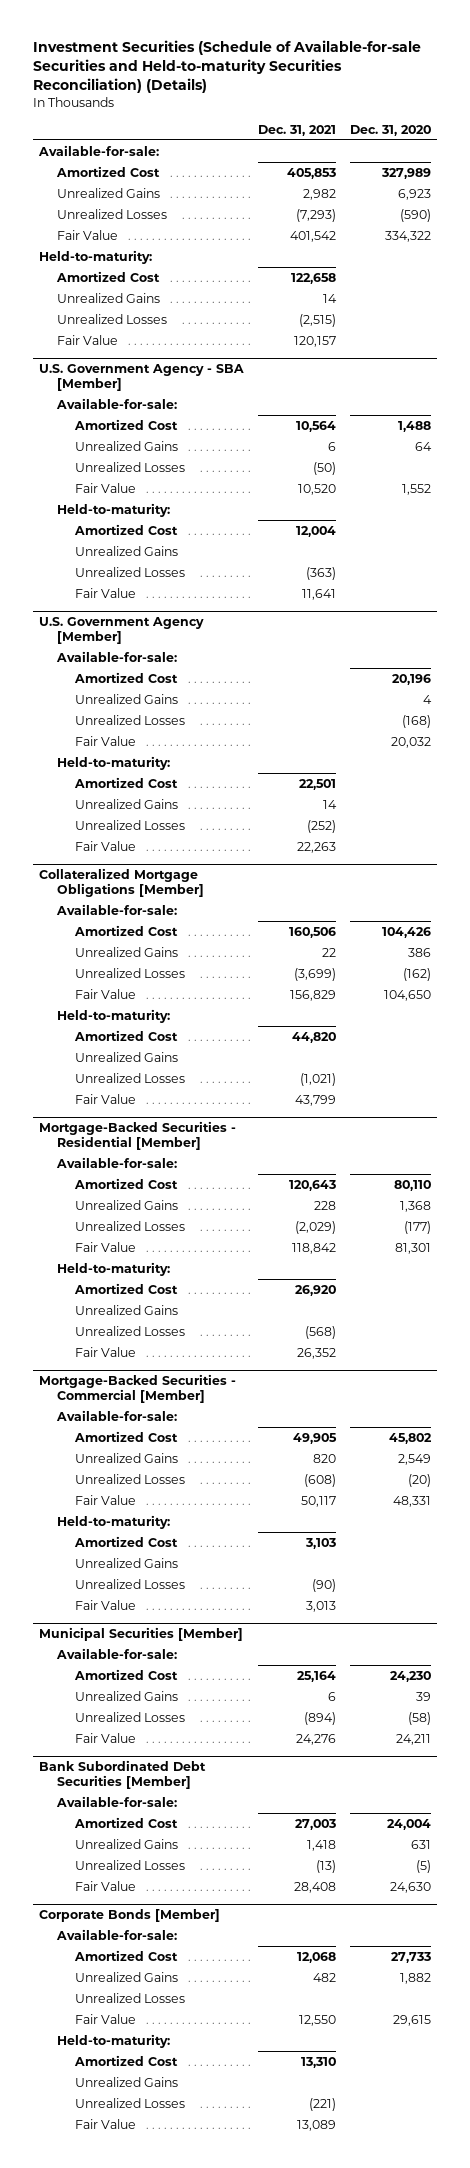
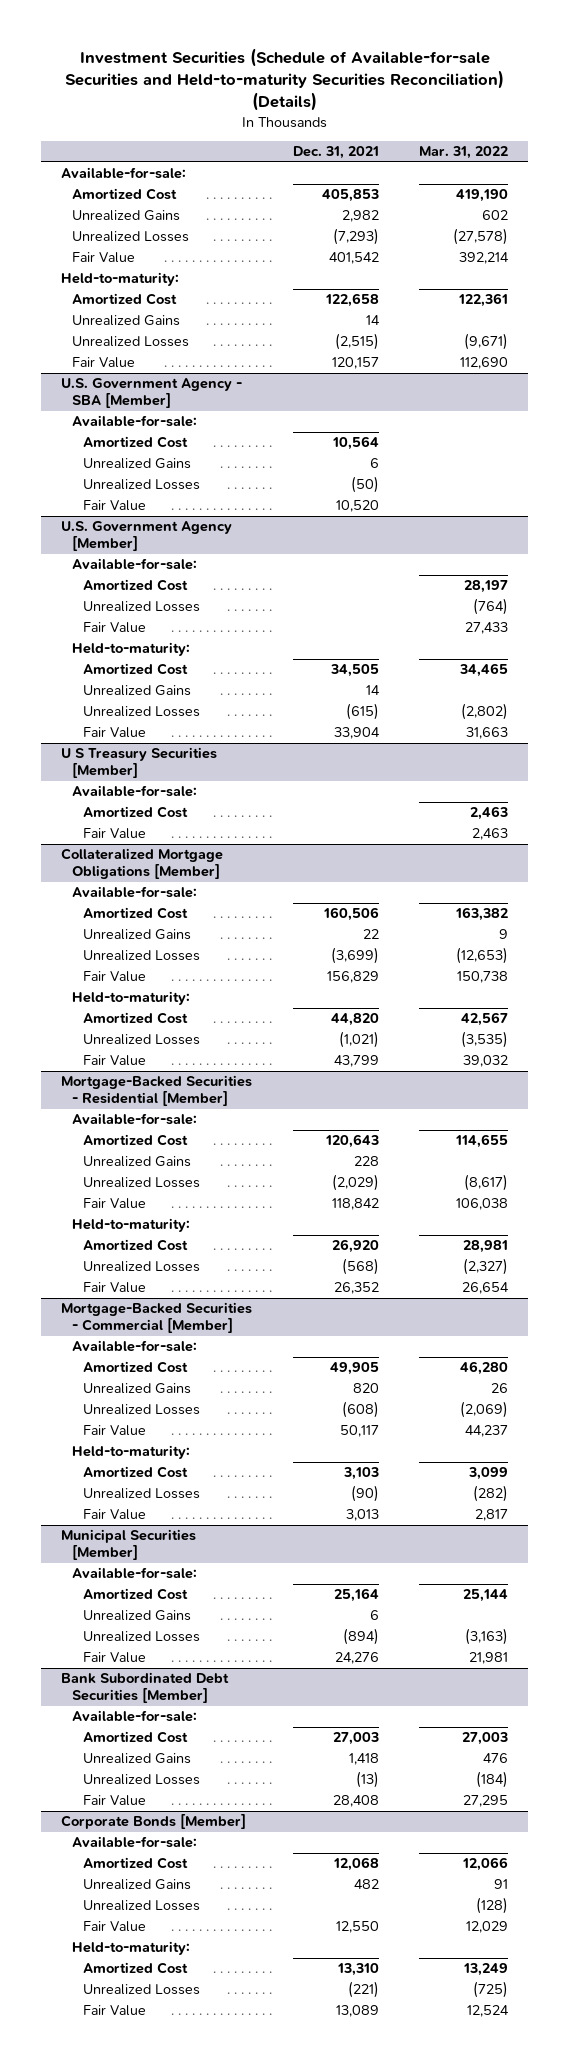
- | Dec. 31, 2021 | Dec. 31, 2020
+ | Dec. 31, 2021 | Mar. 31, 2022
@ U.S. Government Agency - SBA [Member]
- Held-to-maturity:
- Amortized Cost | 12,004 |
- Unrealized Gains
- Unrealized Losses | (363) |
- Fair Value | 11,641 |
@ U.S. Government Agency [Member]
- Unrealized Gains | | 4
- Amortized Cost | 22,501 |
+ Amortized Cost | 34,505 | 34,465
- Unrealized Losses | (252) |
- Fair Value | 22,263 |
+ Unrealized Losses | (615) | (2,802)
+ Fair Value | 33,904 | 31,663
+ U S Treasury Securities [Member]
+ Available-for-sale:
+ Amortized Cost | | 2,463
+ Fair Value | | 2,463
@ Collateralized Mortgage Obligations [Member]
- Unrealized Gains
@ Mortgage-Backed Securities - Residential [Member]
- Unrealized Gains
@ Mortgage-Backed Securities - Commercial [Member]
- Unrealized Gains
@ Corporate Bonds [Member]
- Unrealized Gains

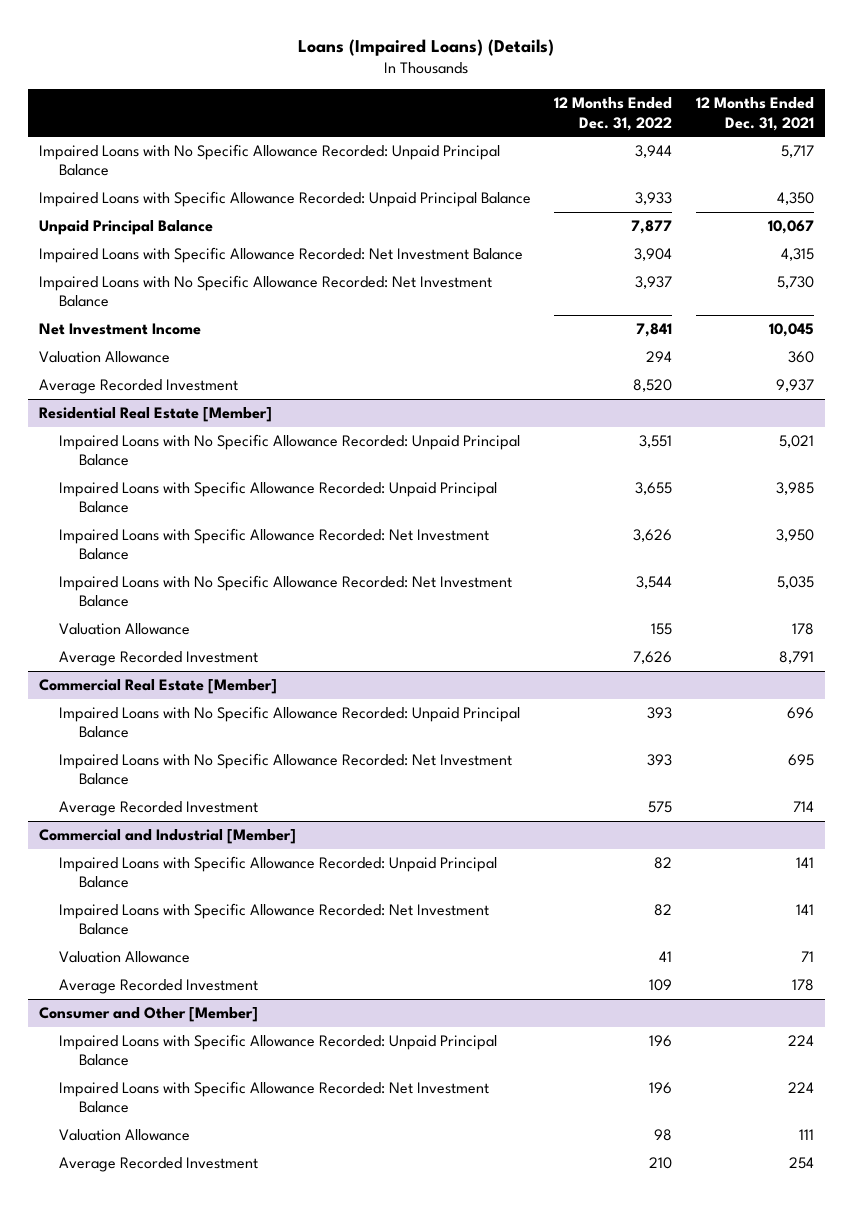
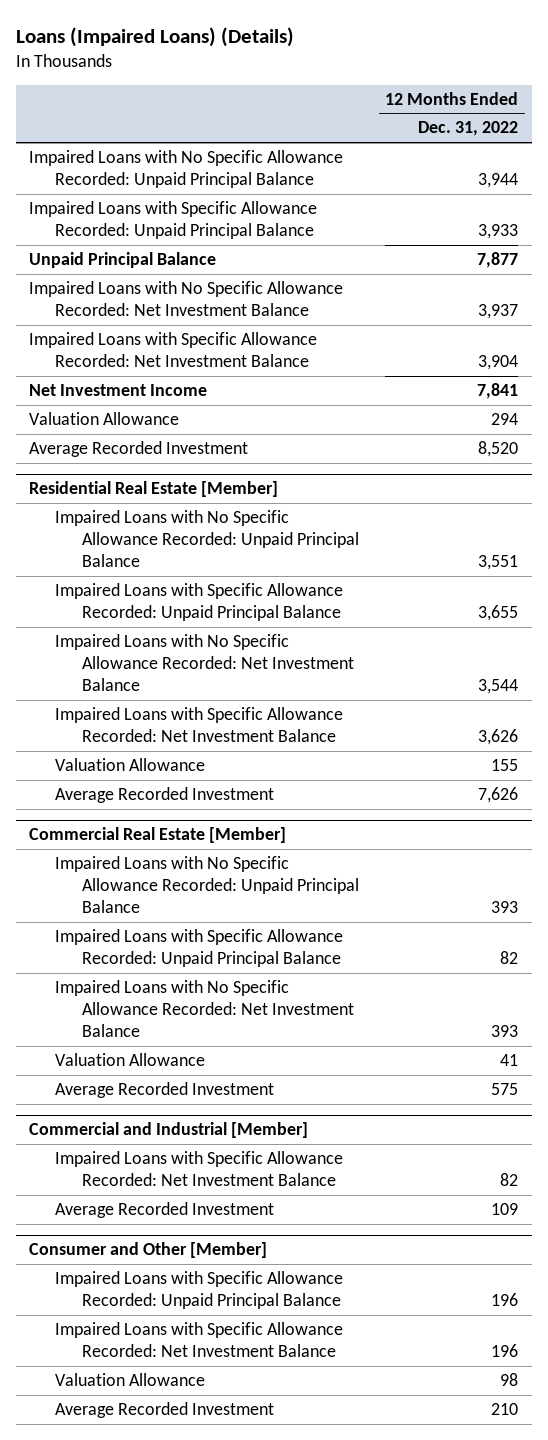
- | 12 Months Ended Dec. 31, 2022 | 12 Months Ended Dec. 31, 2021
+ | 12 Months Ended Dec. 31, 2022
moved down: Impaired Loans with Specific Allowance Recorded: Net Investment Balance | 3,904
@ Residential Real Estate [Member]
moved down: Impaired Loans with Specific Allowance Recorded: Net Investment Balance | 3,626
@ Commercial Real Estate [Member]
+ Impaired Loans with Specific Allowance Recorded: Unpaid Principal Balance | 82
+ Valuation Allowance | 41
@ Commercial and Industrial [Member]
- Impaired Loans with Specific Allowance Recorded: Unpaid Principal Balance | 82 | 141
- Valuation Allowance | 41 | 71

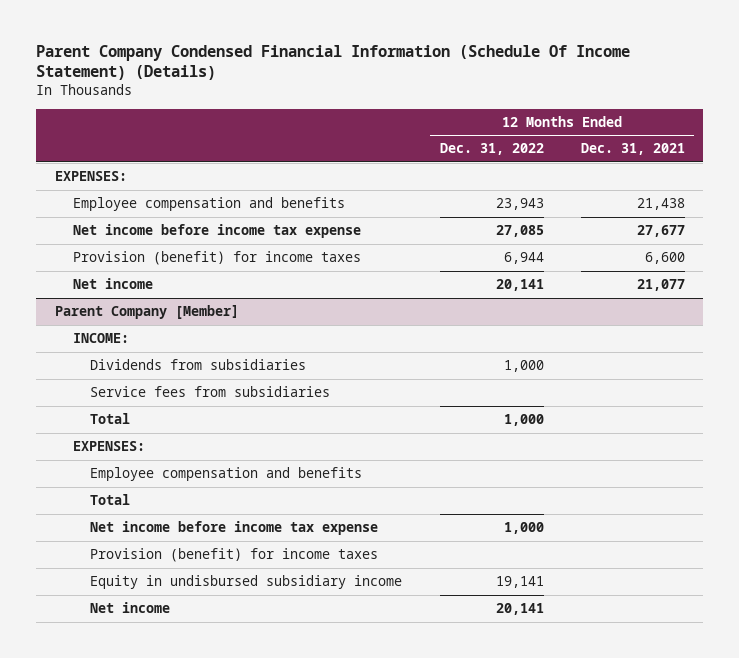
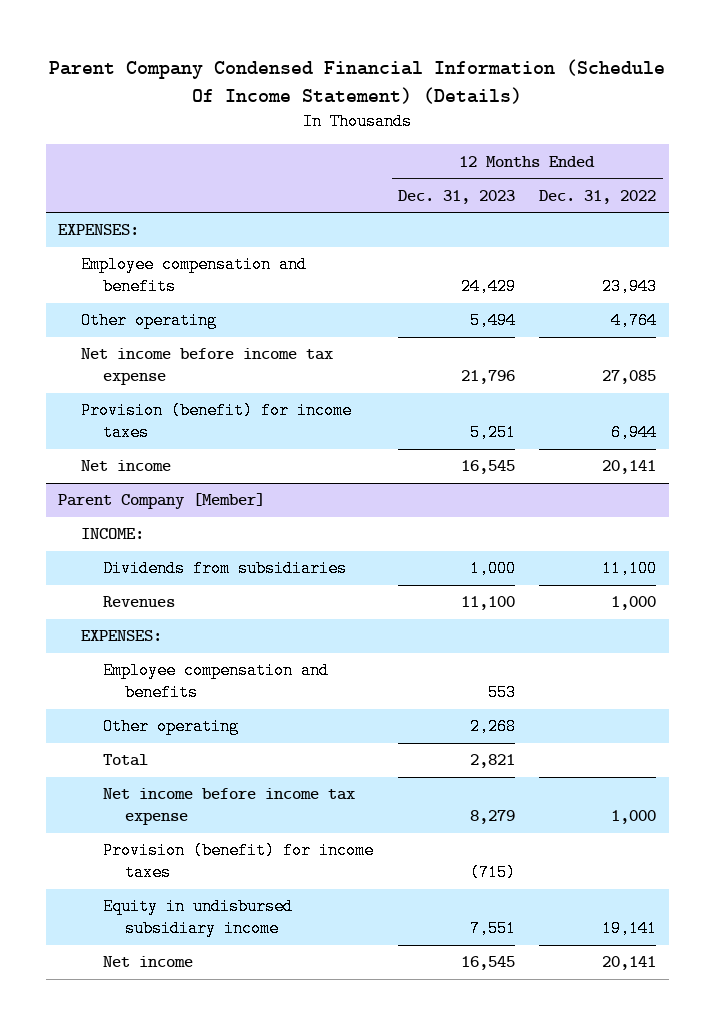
- | 12 Months Ended Dec. 31, 2022 | 12 Months Ended Dec. 31, 2021
+ | 12 Months Ended Dec. 31, 2023 | 12 Months Ended Dec. 31, 2022
+ Other operating | 5,494 | 4,764
@ Parent Company [Member]
- Dividends from subsidiaries | 1,000 |
- Service fees from subsidiaries
- Total | 1,000 |
+ Dividends from subsidiaries | 1,000 | 11,100
+ Revenues | 11,100 | 1,000
+ Other operating | 2,268 |

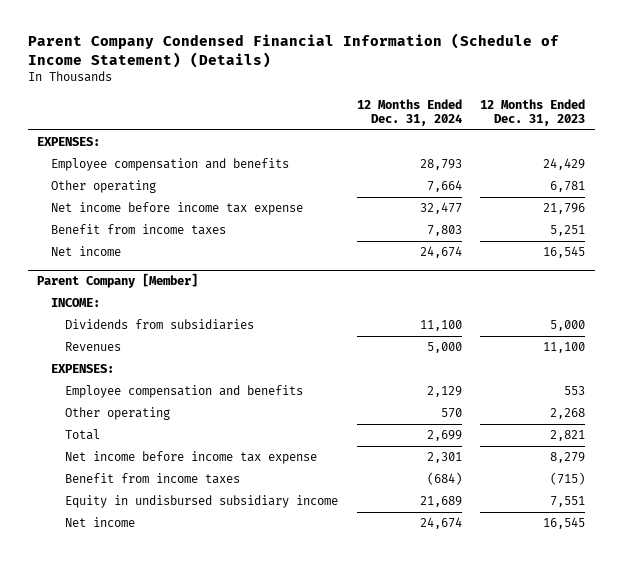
- Parent Company Condensed Financial Information (Schedule Of Income Statement) (Details)
+ Parent Company Condensed Financial Information (Schedule of Income Statement) (Details)
- | 12 Months Ended Dec. 31, 2023 | 12 Months Ended Dec. 31, 2022
+ | 12 Months Ended Dec. 31, 2024 | 12 Months Ended Dec. 31, 2023
- Other operating | 5,494 | 4,764
+ Other operating | 7,664 | 6,781
- Provision (benefit) for income taxes | 5,251 | 6,944
+ Benefit from income taxes | 7,803 | 5,251
@ Parent Company [Member]
- Dividends from subsidiaries | 1,000 | 11,100
+ Dividends from subsidiaries | 11,100 | 5,000
- Provision (benefit) for income taxes | (715) |
+ Benefit from income taxes | (684) | (715)

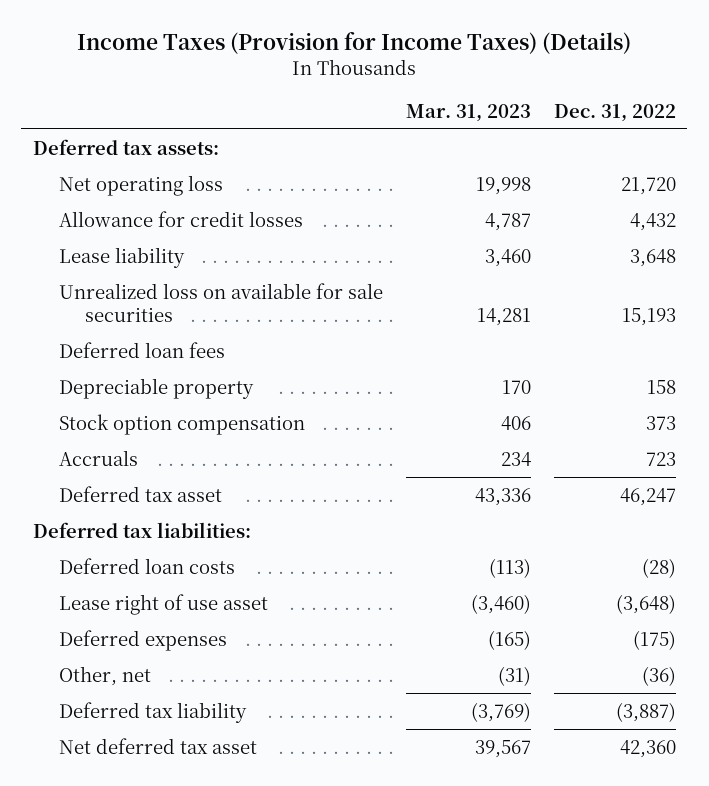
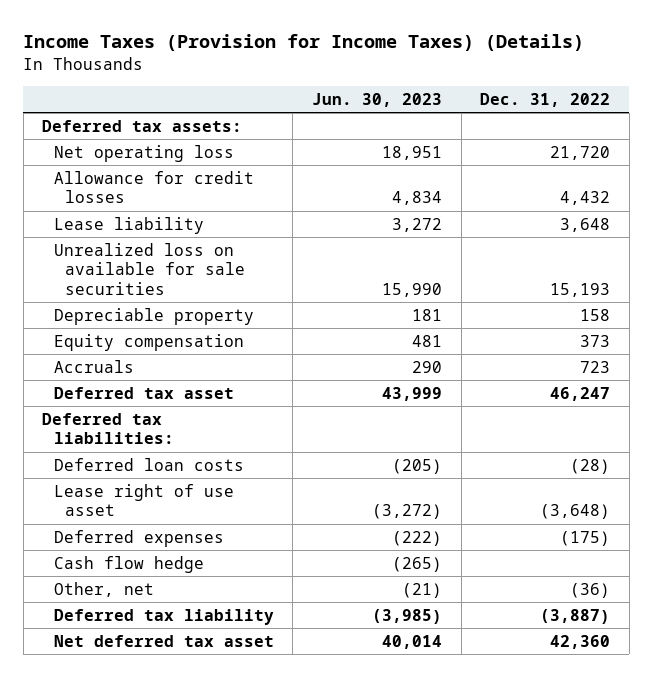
- | Mar. 31, 2023 | Dec. 31, 2022
+ | Jun. 30, 2023 | Dec. 31, 2022
- Deferred loan fees
- Stock option compensation | 406 | 373
+ Equity compensation | 481 | 373
+ Cash flow hedge | (265) |

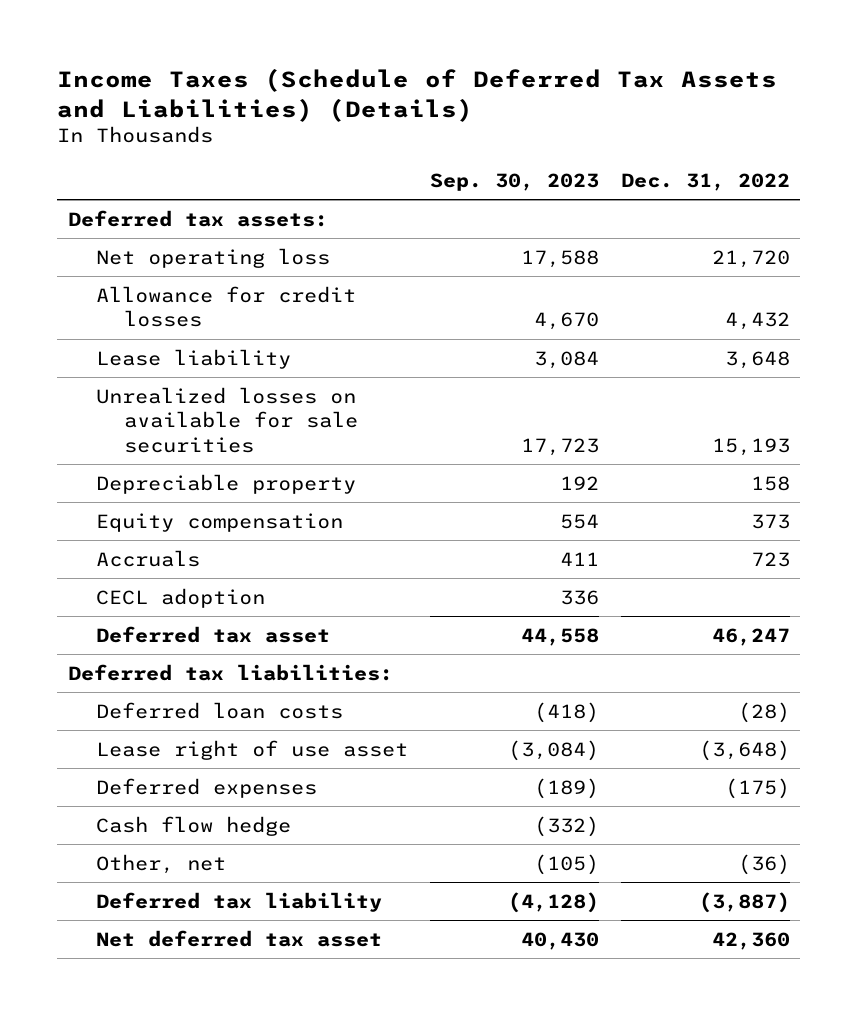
- Income Taxes (Provision for Income Taxes) (Details)
+ Income Taxes (Schedule of Deferred Tax Assets and Liabilities) (Details)
- | Jun. 30, 2023 | Dec. 31, 2022
+ | Sep. 30, 2023 | Dec. 31, 2022
- Unrealized loss on available for sale securities | 15,990 | 15,193
+ Unrealized losses on available for sale securities | 17,723 | 15,193
+ CECL adoption | 336 |

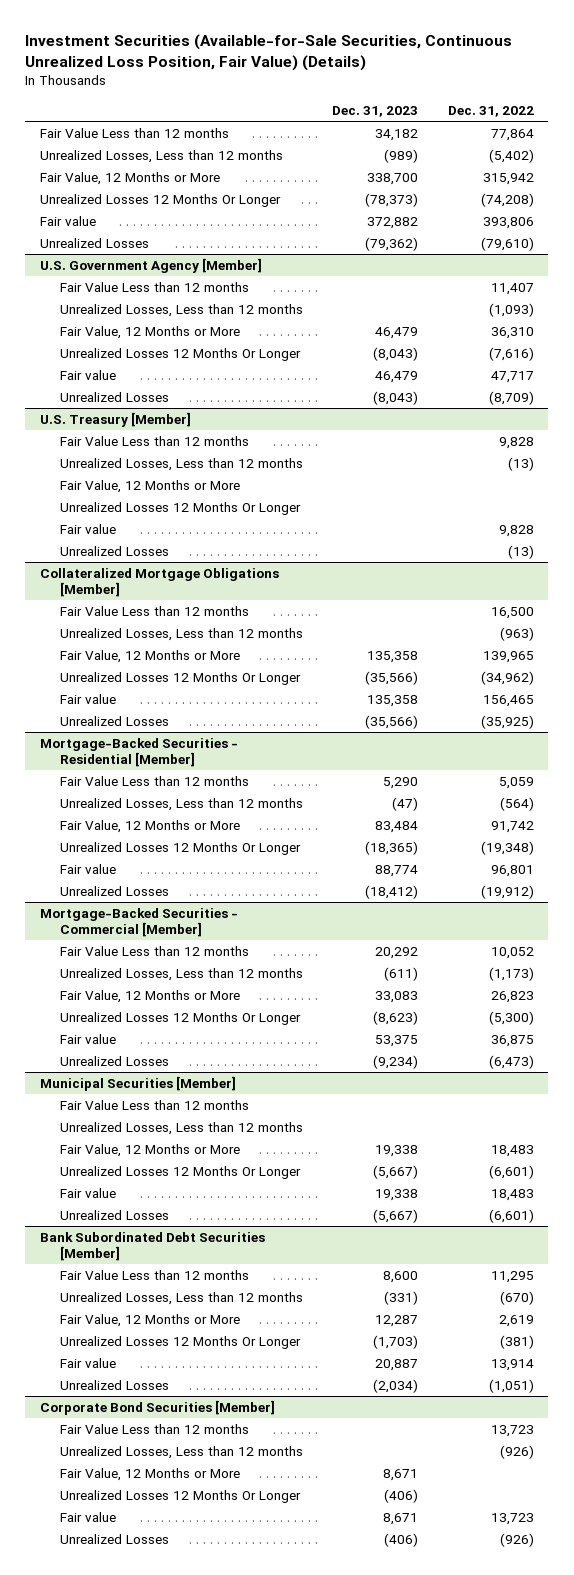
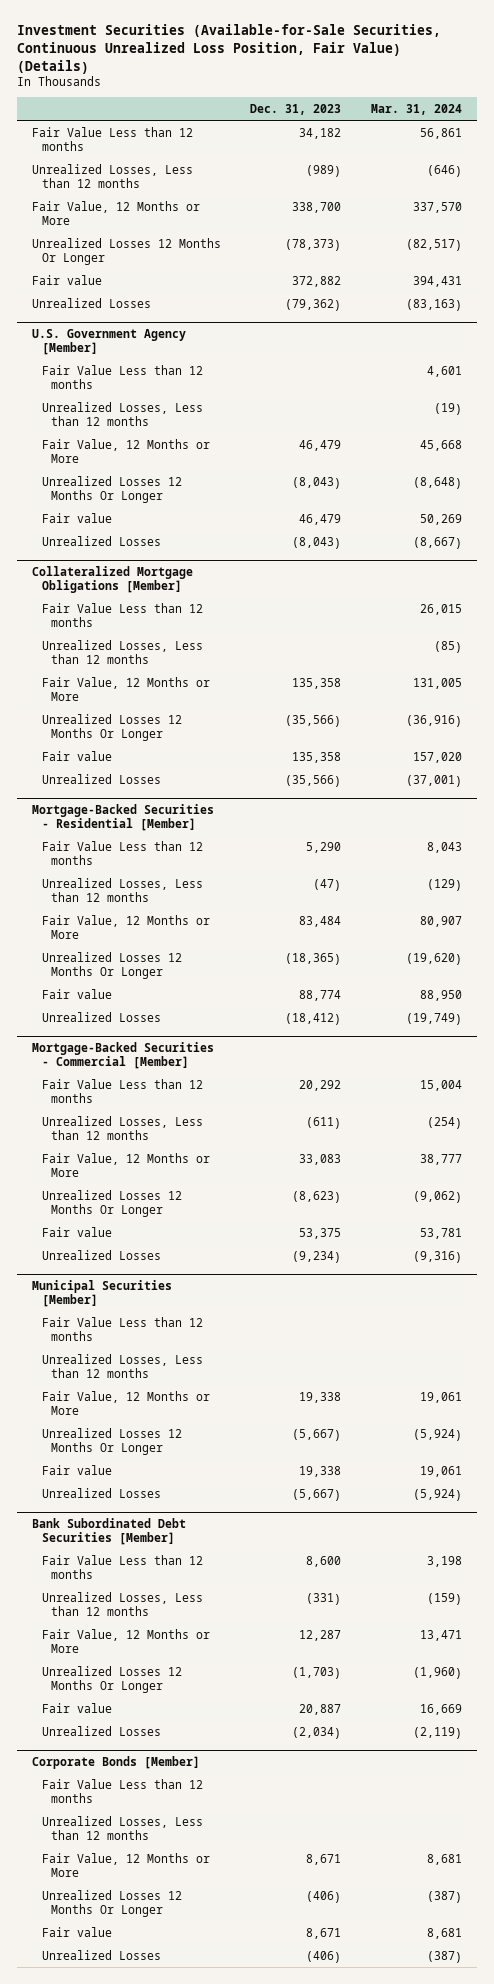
- | Dec. 31, 2023 | Dec. 31, 2022
+ | Dec. 31, 2023 | Mar. 31, 2024
- U.S. Treasury [Member]
- Fair Value Less than 12 months | | 9,828
- Unrealized Losses, Less than 12 months | | (13)
- Fair Value, 12 Months or More
- Unrealized Losses 12 Months Or Longer
- Fair value | | 9,828
- Unrealized Losses | | (13)
- Corporate Bond Securities [Member]
+ Corporate Bonds [Member]

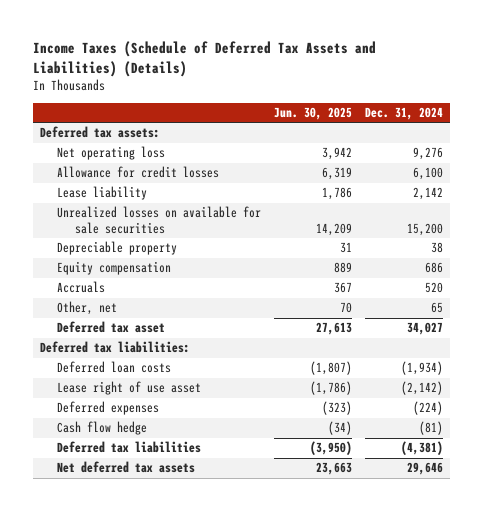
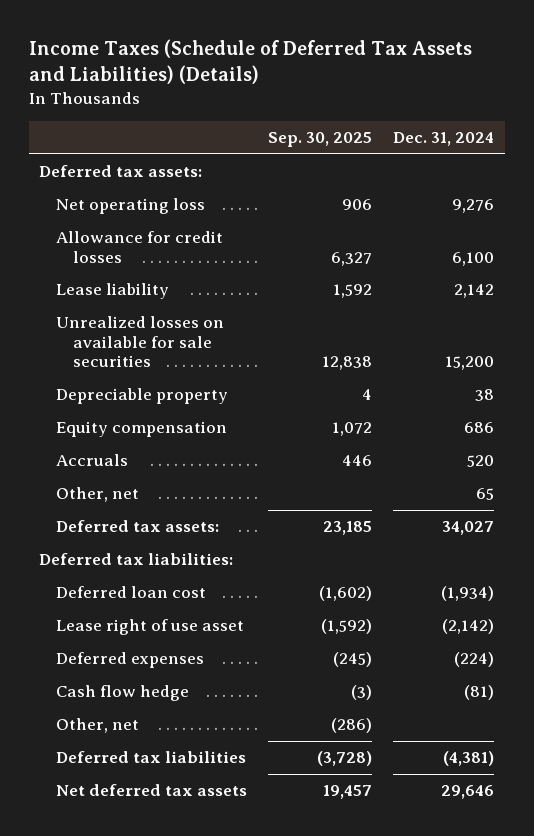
- | Jun. 30, 2025 | Dec. 31, 2024
+ | Sep. 30, 2025 | Dec. 31, 2024
- Deferred tax asset | 27,613 | 34,027
+ Deferred tax assets: | 23,185 | 34,027
- Deferred loan costs | (1,807) | (1,934)
+ Deferred loan cost | (1,602) | (1,934)
+ Other, net | (286) |

